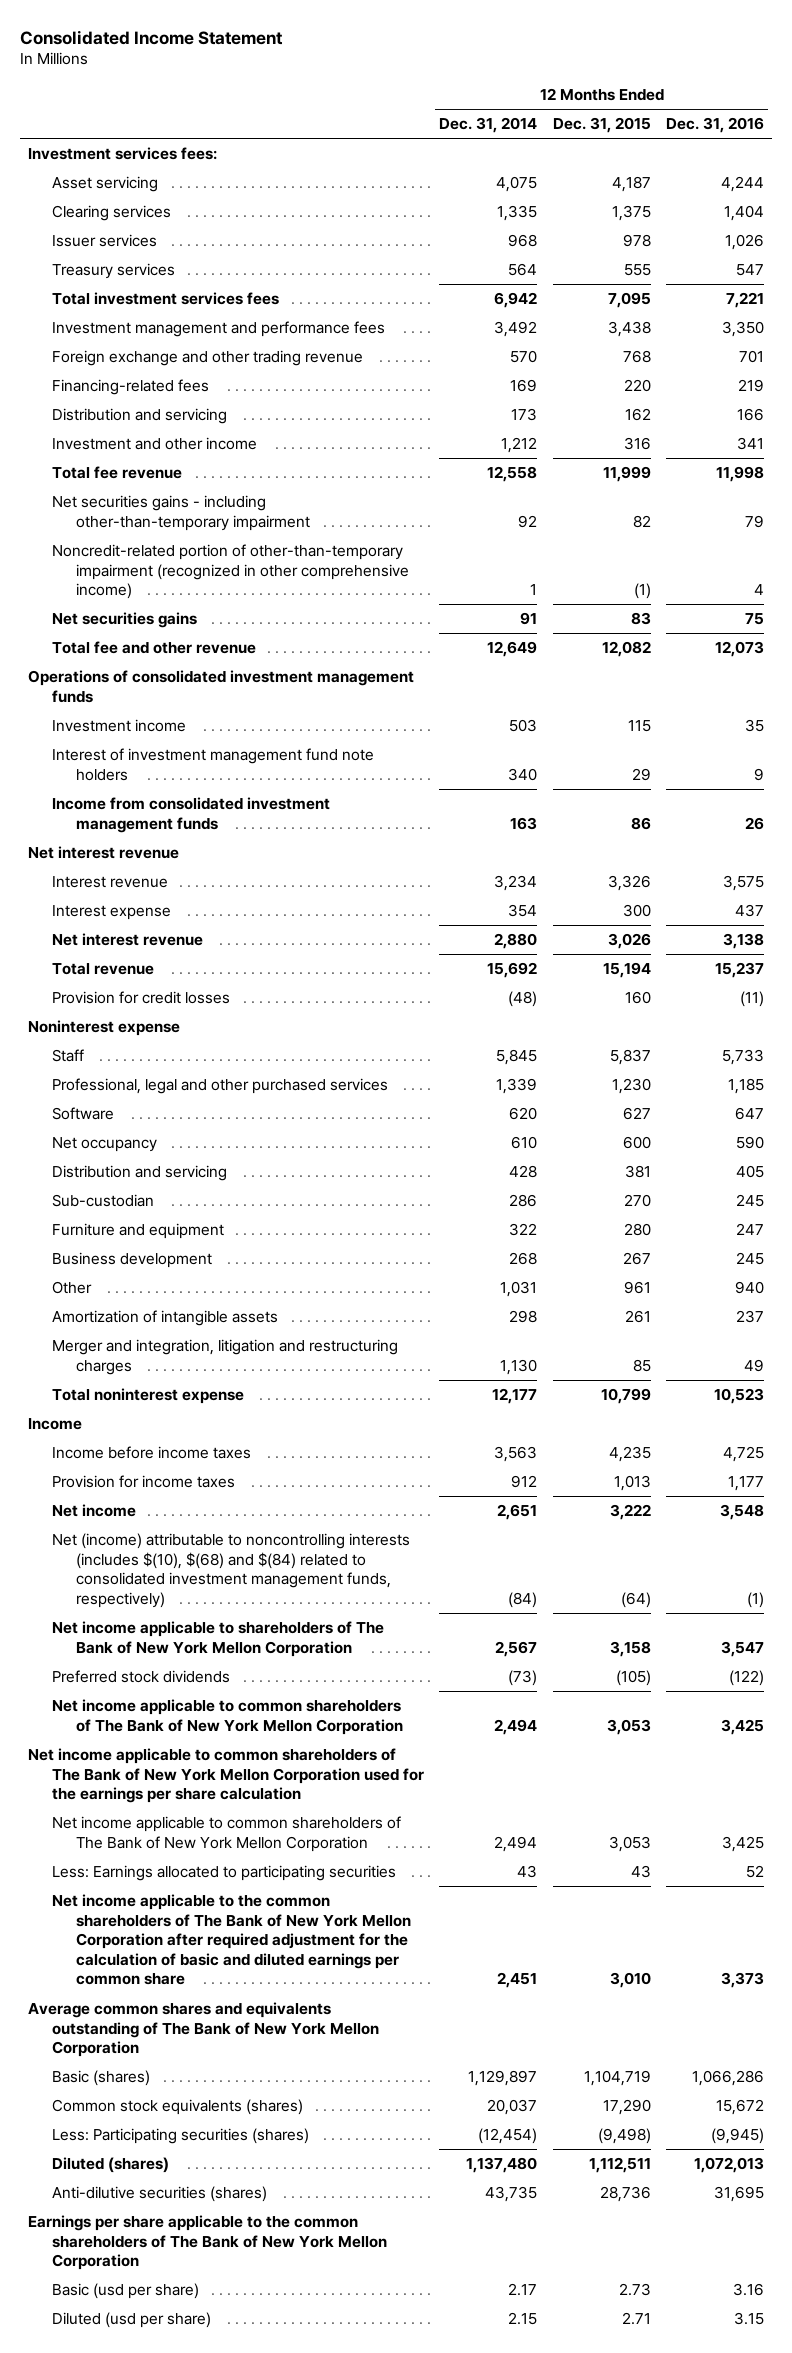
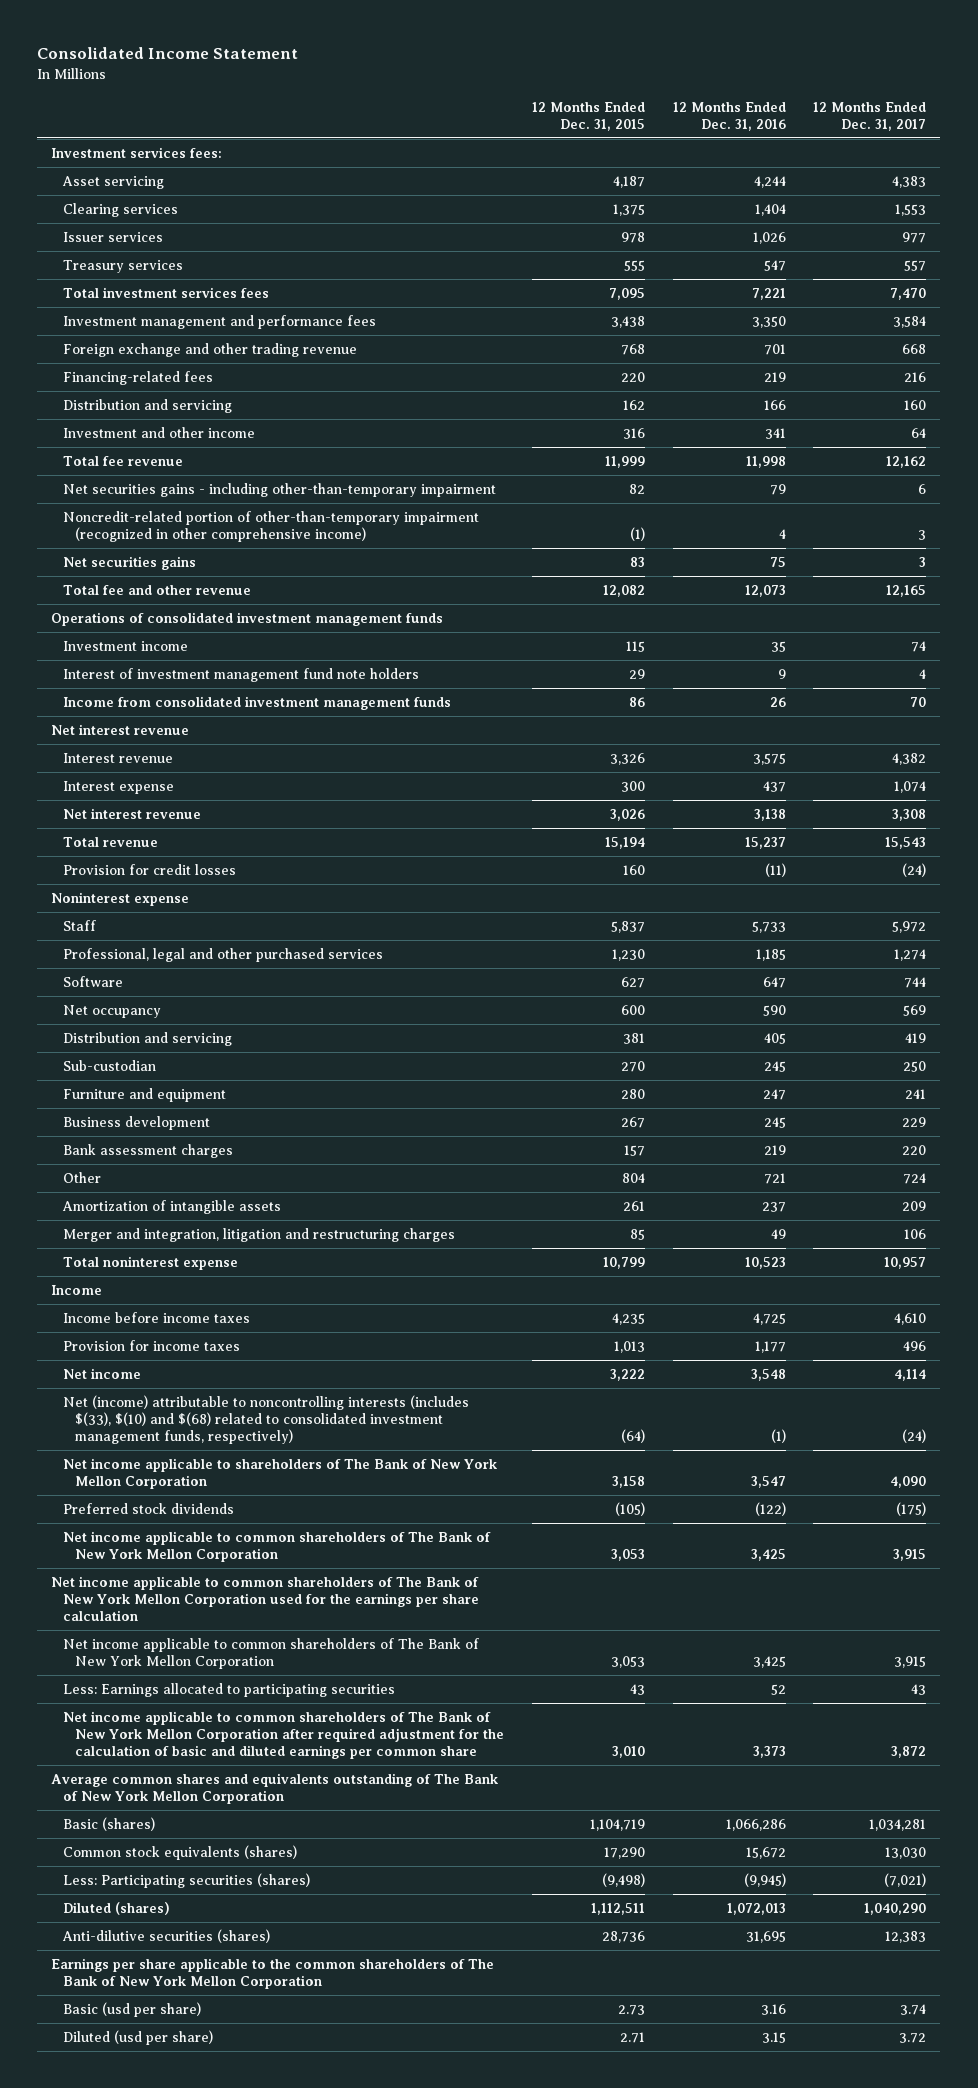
- | 12 Months Ended Dec. 31, 2014 | 12 Months Ended Dec. 31, 2015 | 12 Months Ended Dec. 31, 2016
+ | 12 Months Ended Dec. 31, 2015 | 12 Months Ended Dec. 31, 2016 | 12 Months Ended Dec. 31, 2017
- Other | 1,031 | 961 | 940
+ Bank assessment charges | 157 | 219 | 220
+ Other | 804 | 721 | 724
- Net (income) attributable to noncontrolling interests (includes $(10), $(68) and $(84) related to consolidated investment management funds, respectively) | (84) | (64) | (1)
+ Net (income) attributable to noncontrolling interests (includes $(33), $(10) and $(68) related to consolidated investment management funds, respectively) | (64) | (1) | (24)
- Net income applicable to the common shareholders of The Bank of New York Mellon Corporation after required adjustment for the calculation of basic and diluted earnings per common share | 2,451 | 3,010 | 3,373
+ Net income applicable to common shareholders of The Bank of New York Mellon Corporation after required adjustment for the calculation of basic and diluted earnings per common share | 3,010 | 3,373 | 3,872

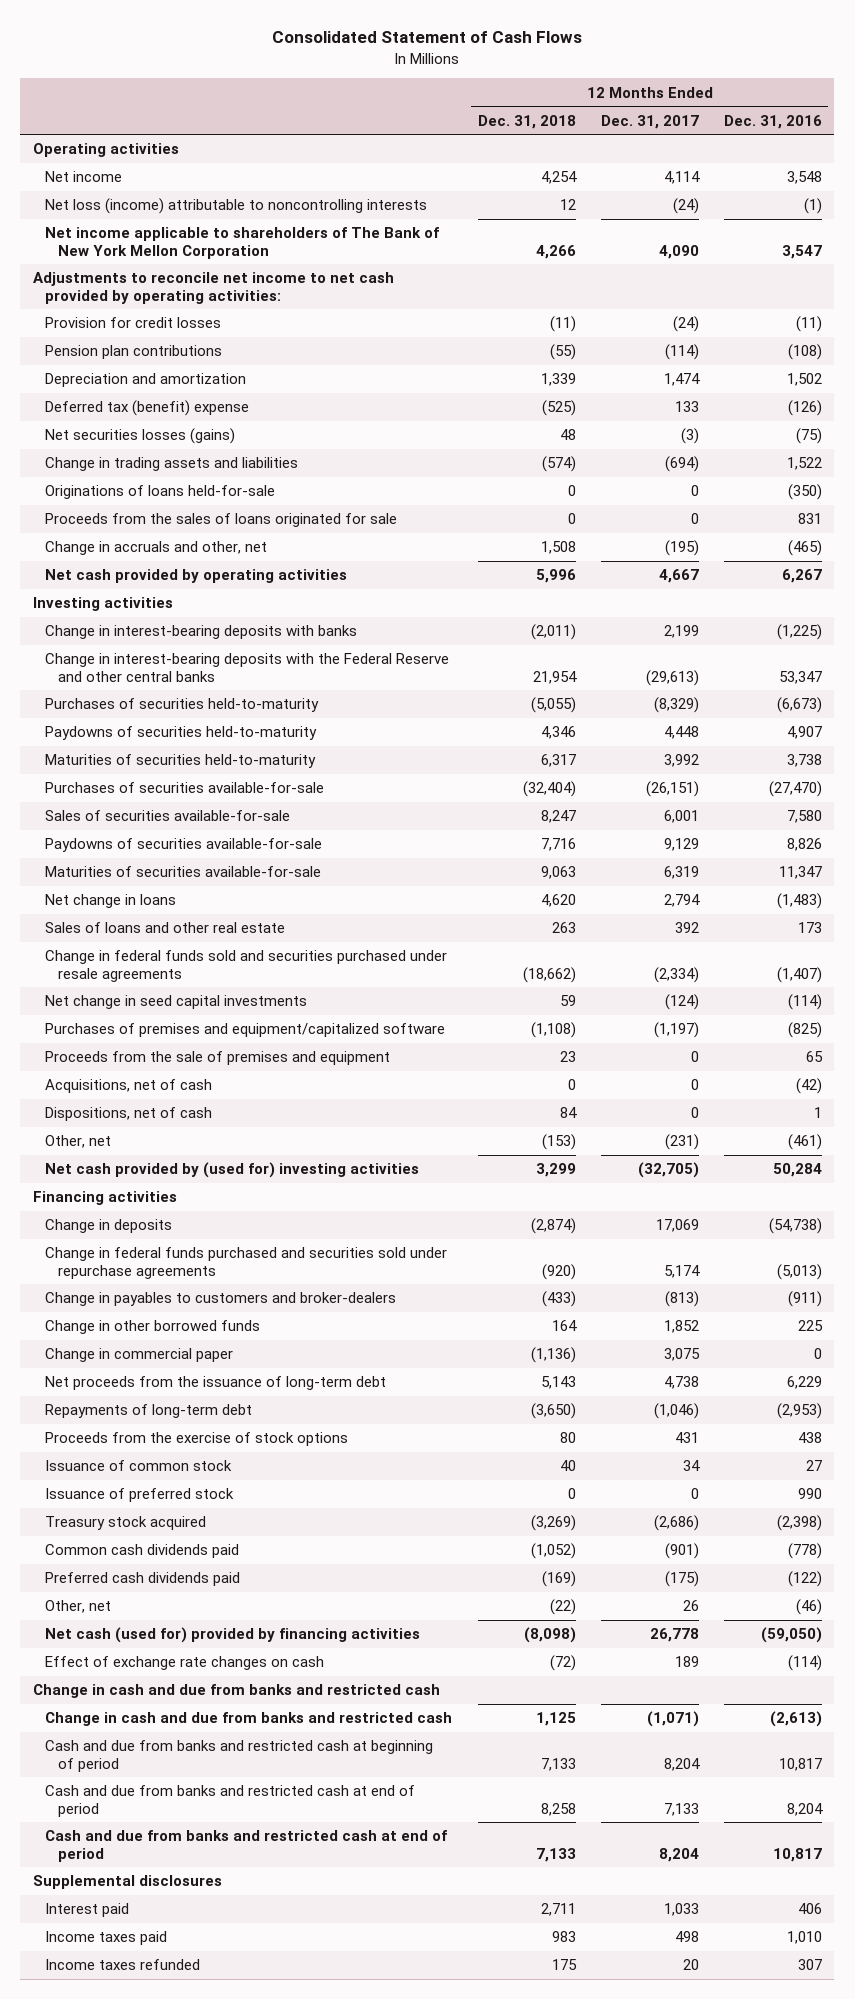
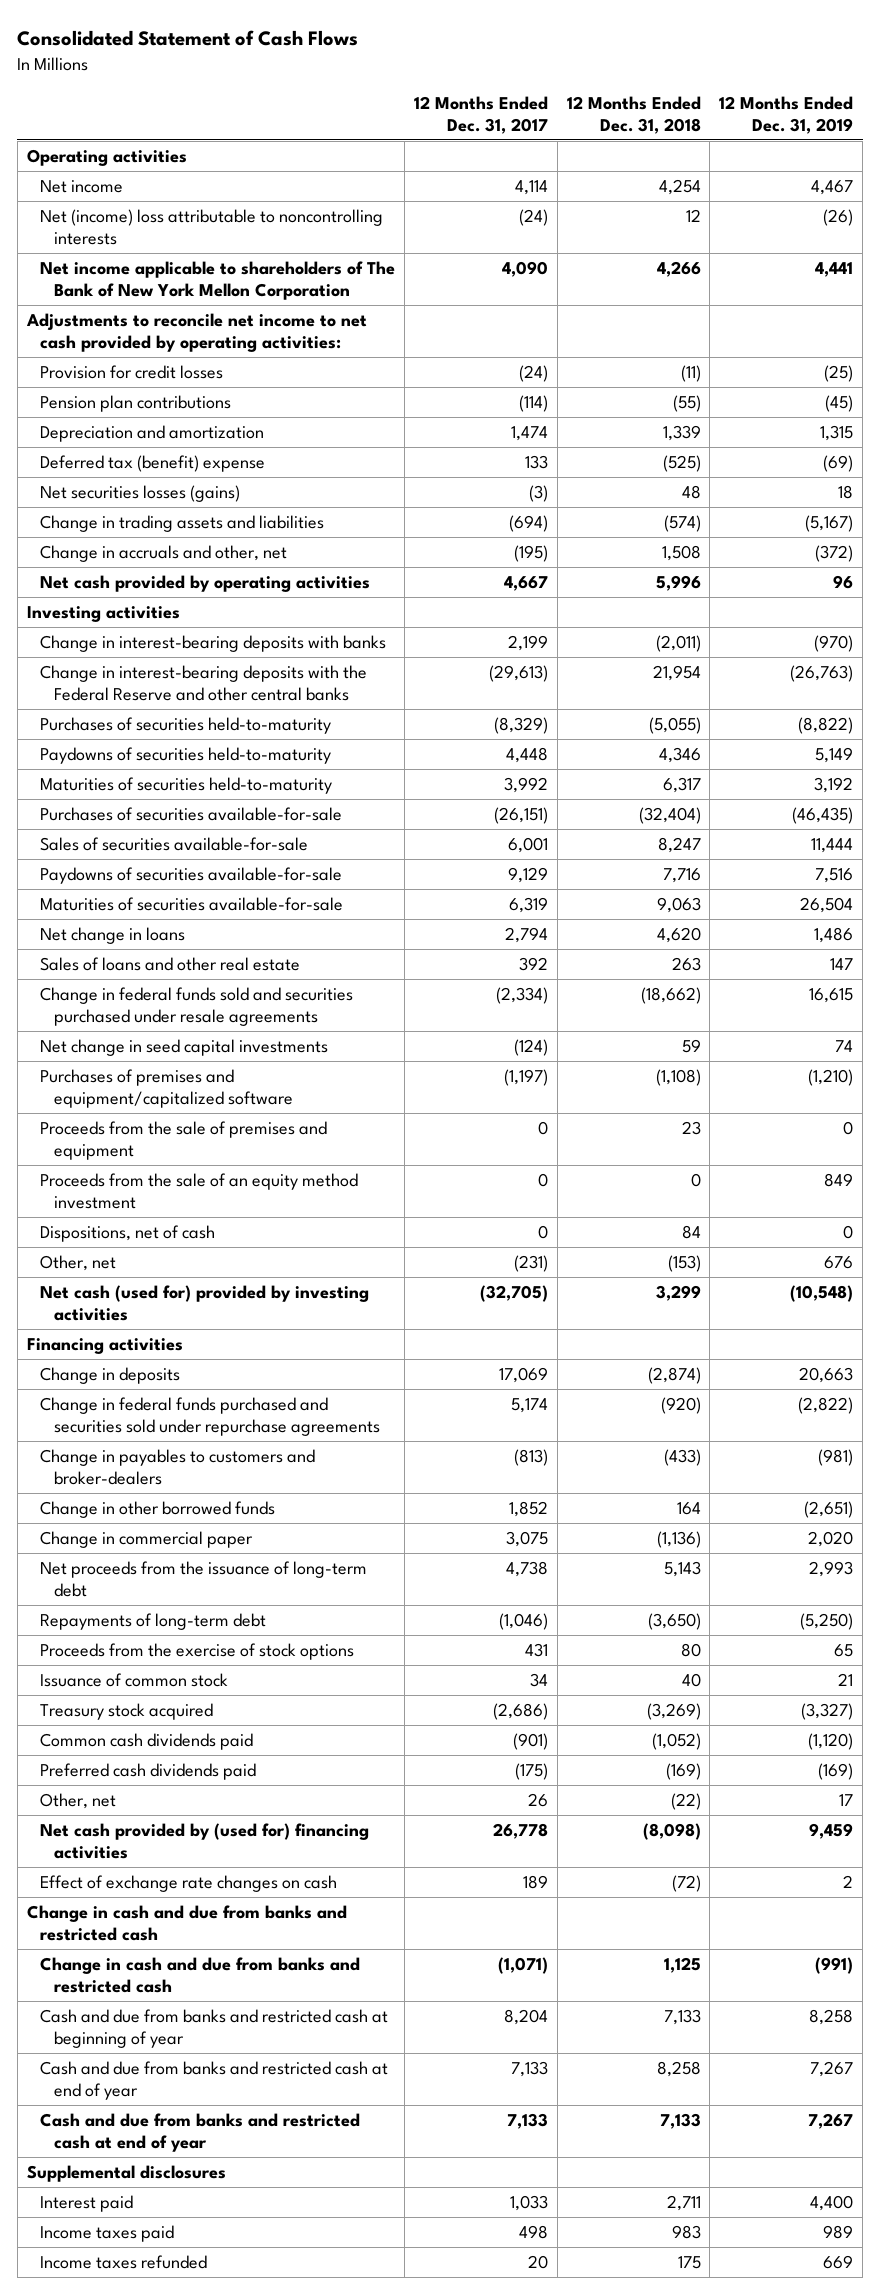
- | 12 Months Ended Dec. 31, 2018 | 12 Months Ended Dec. 31, 2017 | 12 Months Ended Dec. 31, 2016
+ | 12 Months Ended Dec. 31, 2017 | 12 Months Ended Dec. 31, 2018 | 12 Months Ended Dec. 31, 2019
- Net loss (income) attributable to noncontrolling interests | 12 | (24) | (1)
+ Net (income) loss attributable to noncontrolling interests | (24) | 12 | (26)
- Originations of loans held-for-sale | 0 | 0 | (350)
- Proceeds from the sales of loans originated for sale | 0 | 0 | 831
- Acquisitions, net of cash | 0 | 0 | (42)
+ Proceeds from the sale of an equity method investment | 0 | 0 | 849
- Net cash provided by (used for) investing activities | 3,299 | (32,705) | 50,284
+ Net cash (used for) provided by investing activities | (32,705) | 3,299 | (10,548)
- Issuance of preferred stock | 0 | 0 | 990
- Net cash (used for) provided by financing activities | (8,098) | 26,778 | (59,050)
+ Net cash provided by (used for) financing activities | 26,778 | (8,098) | 9,459
- Cash and due from banks and restricted cash at beginning of period | 7,133 | 8,204 | 10,817
- Cash and due from banks and restricted cash at end of period | 8,258 | 7,133 | 8,204
- Cash and due from banks and restricted cash at end of period | 7,133 | 8,204 | 10,817
+ Cash and due from banks and restricted cash at beginning of year | 8,204 | 7,133 | 8,258
+ Cash and due from banks and restricted cash at end of year | 7,133 | 8,258 | 7,267
+ Cash and due from banks and restricted cash at end of year | 7,133 | 7,133 | 7,267

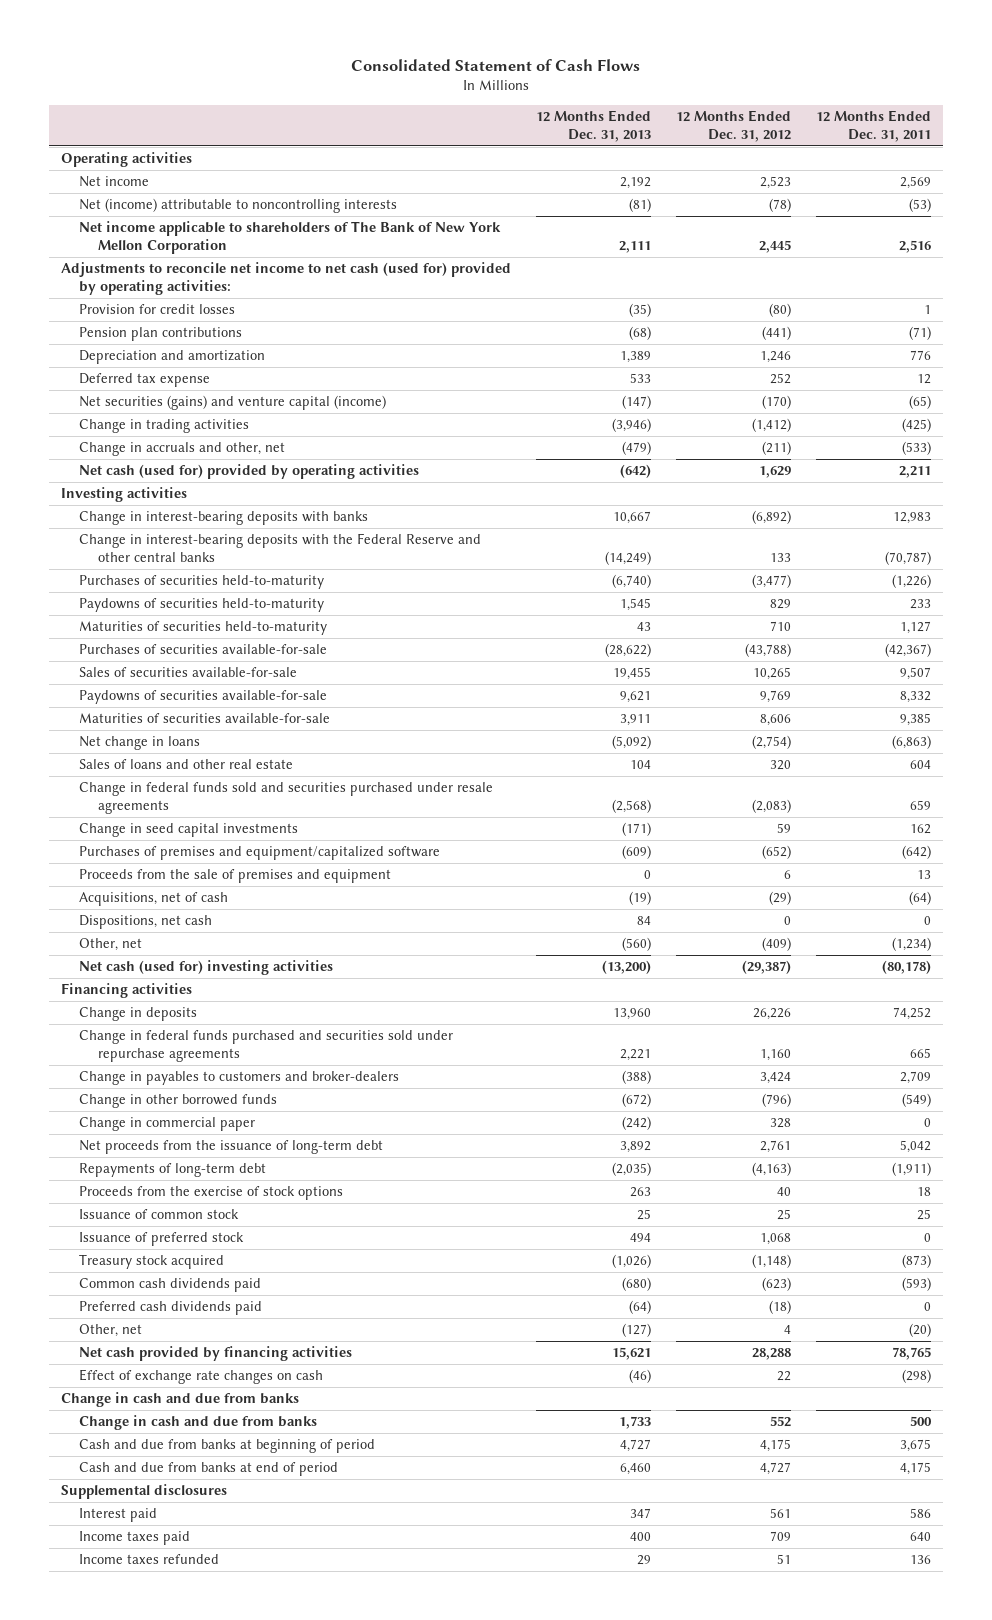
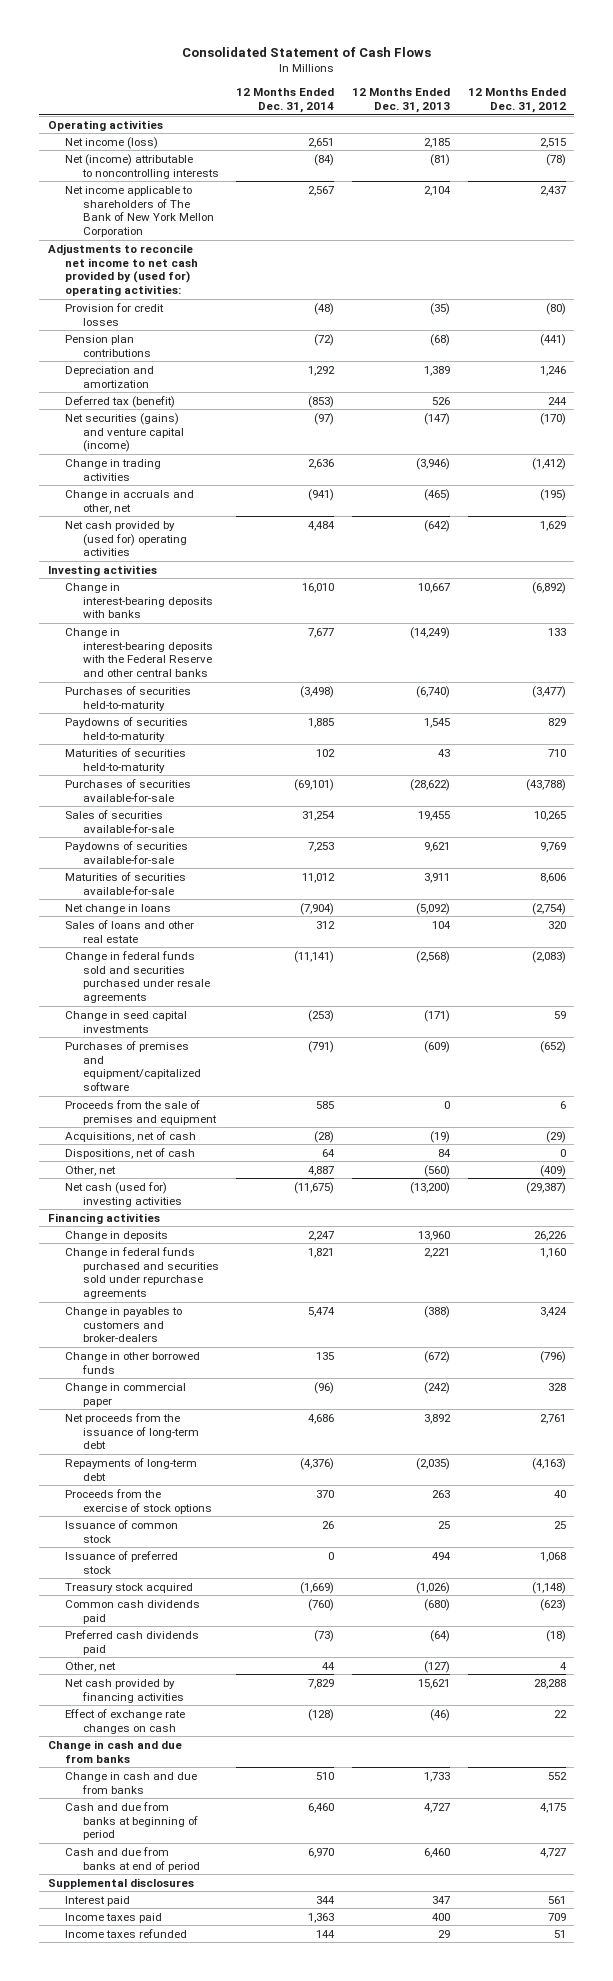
- | 12 Months Ended Dec. 31, 2013 | 12 Months Ended Dec. 31, 2012 | 12 Months Ended Dec. 31, 2011
+ | 12 Months Ended Dec. 31, 2014 | 12 Months Ended Dec. 31, 2013 | 12 Months Ended Dec. 31, 2012
- Net income | 2,192 | 2,523 | 2,569
+ Net income (loss) | 2,651 | 2,185 | 2,515
- Net income applicable to shareholders of The Bank of New York Mellon Corporation | 2,111 | 2,445 | 2,516
- Adjustments to reconcile net income to net cash (used for) provided by operating activities:
+ Net income applicable to shareholders of The Bank of New York Mellon Corporation | 2,567 | 2,104 | 2,437
+ Adjustments to reconcile net income to net cash provided by (used for) operating activities:
- Deferred tax expense | 533 | 252 | 12
+ Deferred tax (benefit) | (853) | 526 | 244
- Change in accruals and other, net | (479) | (211) | (533)
- Net cash (used for) provided by operating activities | (642) | 1,629 | 2,211
+ Change in accruals and other, net | (941) | (465) | (195)
+ Net cash provided by (used for) operating activities | 4,484 | (642) | 1,629
- Dispositions, net cash | 84 | 0 | 0
+ Dispositions, net of cash | 64 | 84 | 0

